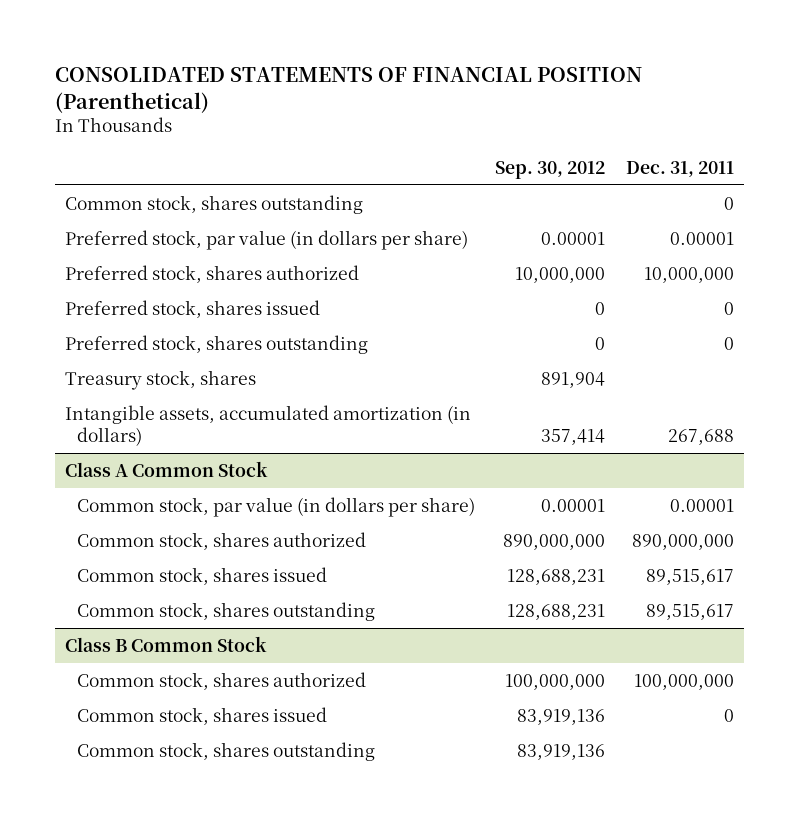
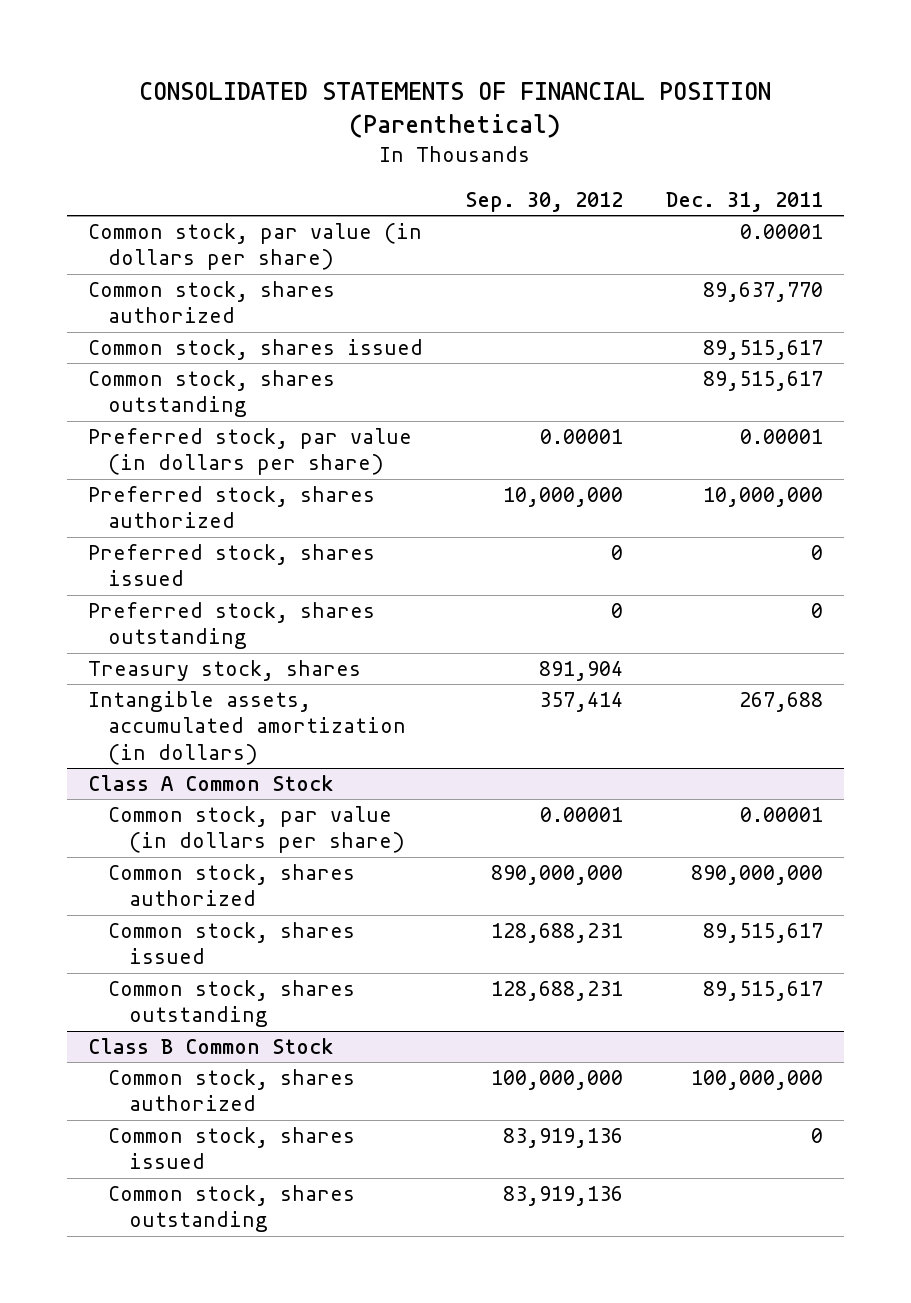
- Common stock, shares outstanding | | 0
+ Common stock, par value (in dollars per share) | | 0.00001
+ Common stock, shares authorized | | 89,637,770
+ Common stock, shares issued | | 89,515,617
+ Common stock, shares outstanding | | 89,515,617

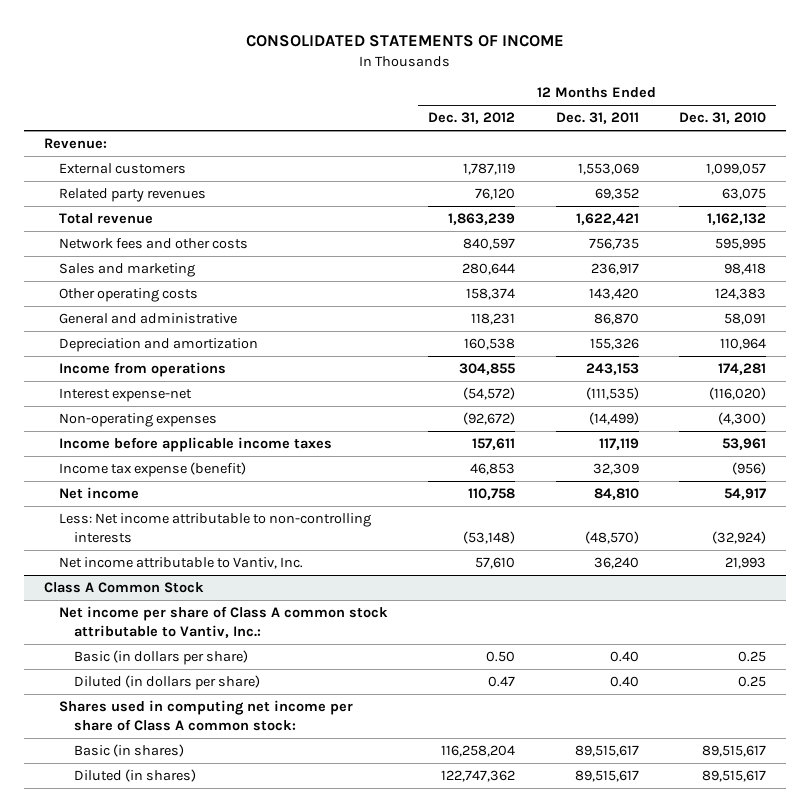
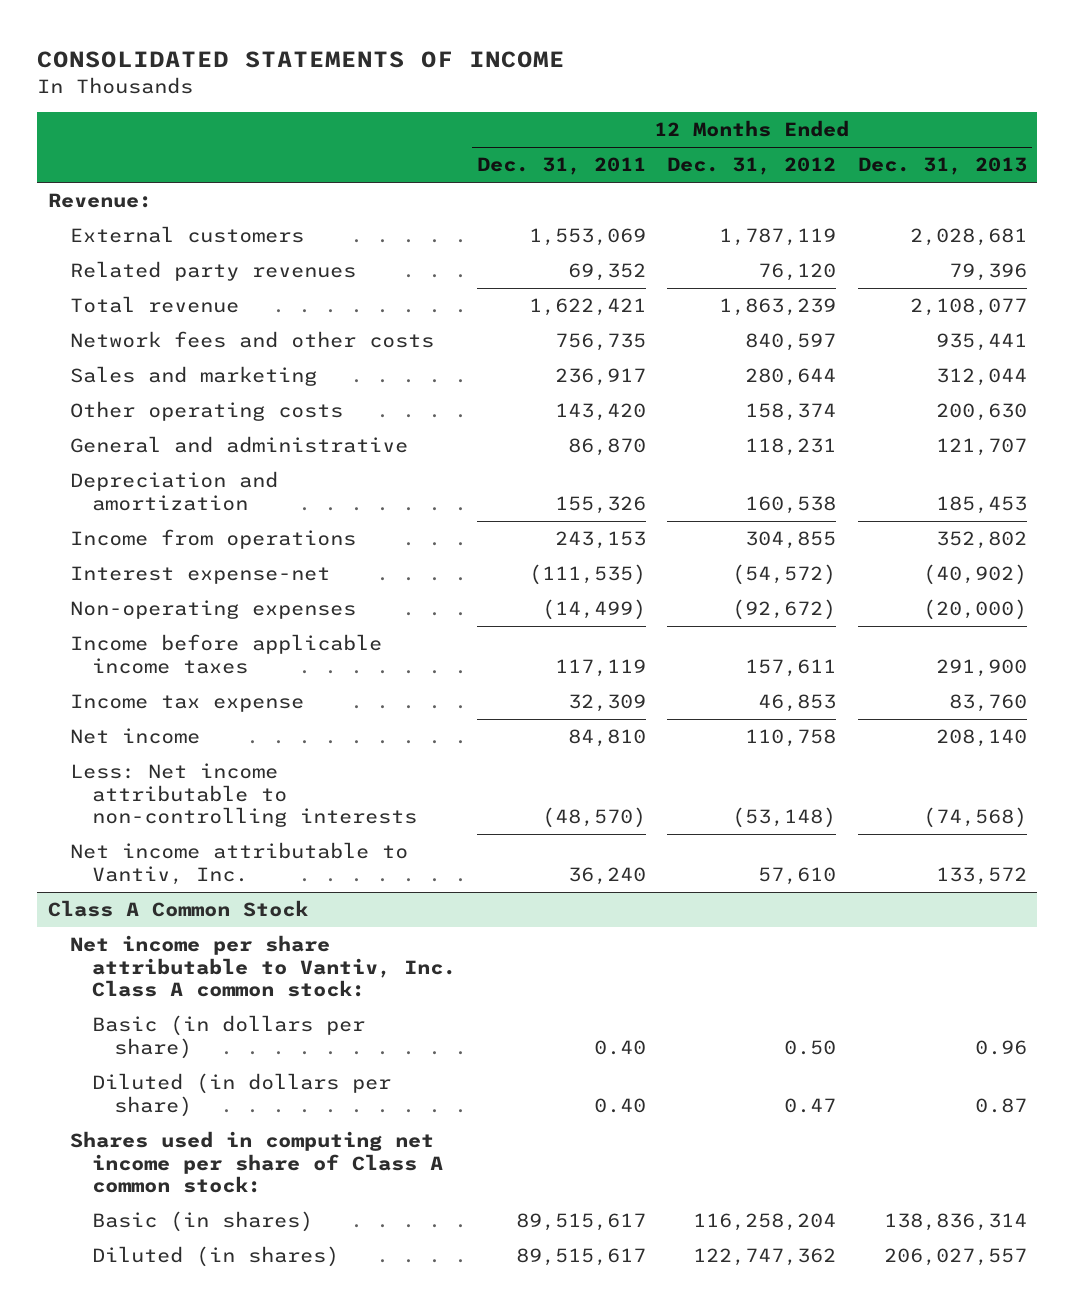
- | 12 Months Ended Dec. 31, 2012 | 12 Months Ended Dec. 31, 2011 | 12 Months Ended Dec. 31, 2010
+ | 12 Months Ended Dec. 31, 2011 | 12 Months Ended Dec. 31, 2012 | 12 Months Ended Dec. 31, 2013
- Income tax expense (benefit) | 46,853 | 32,309 | (956)
+ Income tax expense | 32,309 | 46,853 | 83,760
@ Class A Common Stock
- Net income per share of Class A common stock attributable to Vantiv, Inc.:
+ Net income per share attributable to Vantiv, Inc. Class A common stock:

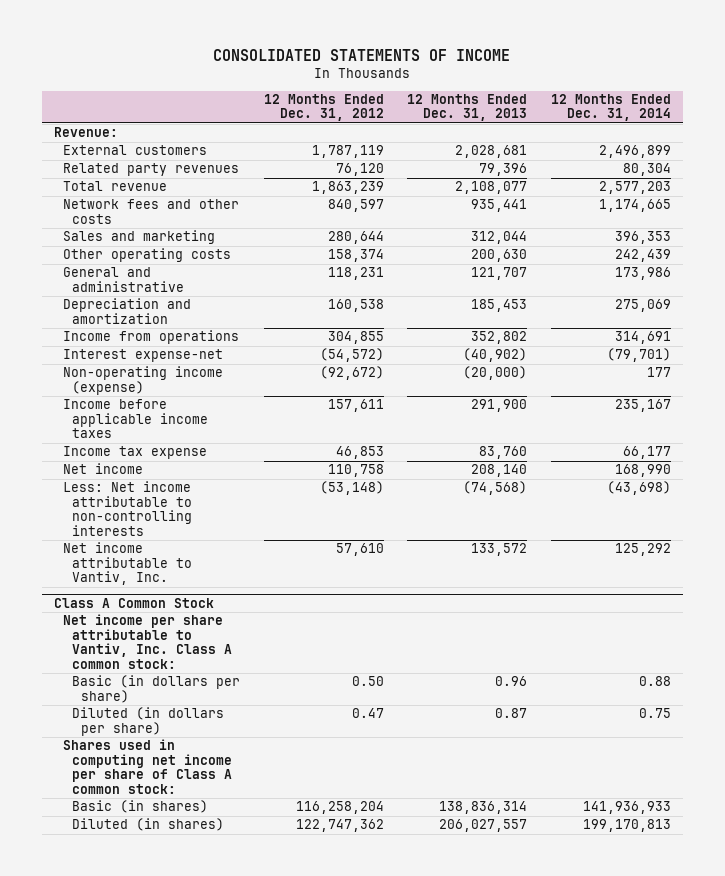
- | 12 Months Ended Dec. 31, 2011 | 12 Months Ended Dec. 31, 2012 | 12 Months Ended Dec. 31, 2013
+ | 12 Months Ended Dec. 31, 2012 | 12 Months Ended Dec. 31, 2013 | 12 Months Ended Dec. 31, 2014
- Non-operating expenses | (14,499) | (92,672) | (20,000)
+ Non-operating income (expense) | (92,672) | (20,000) | 177

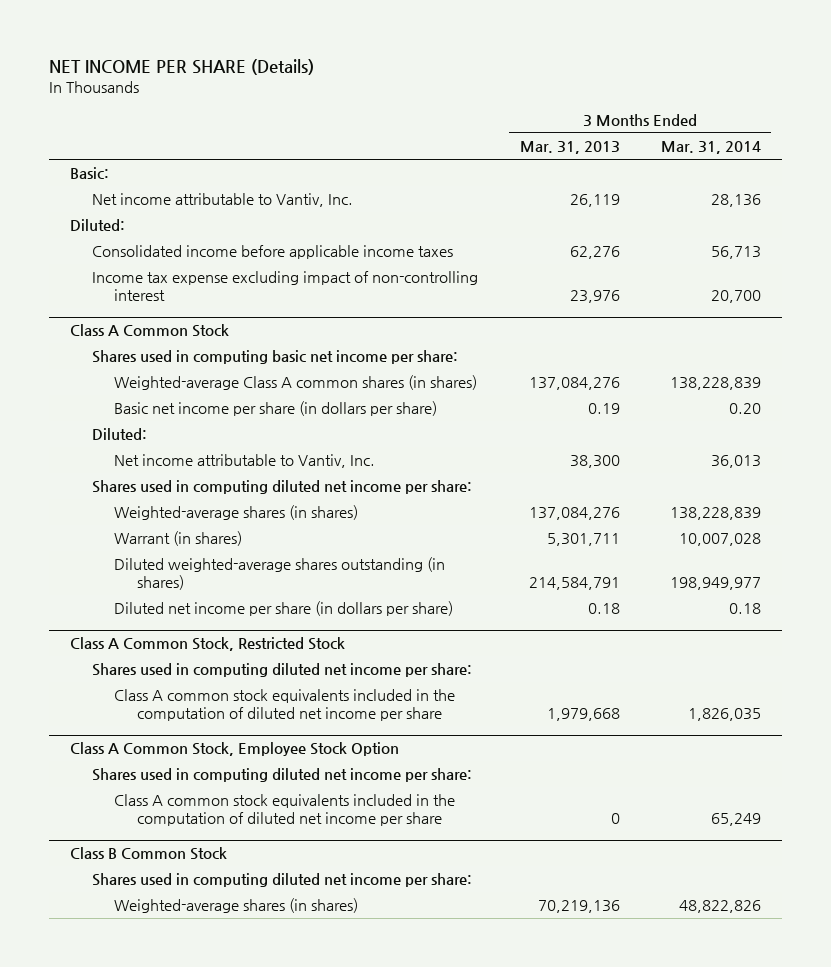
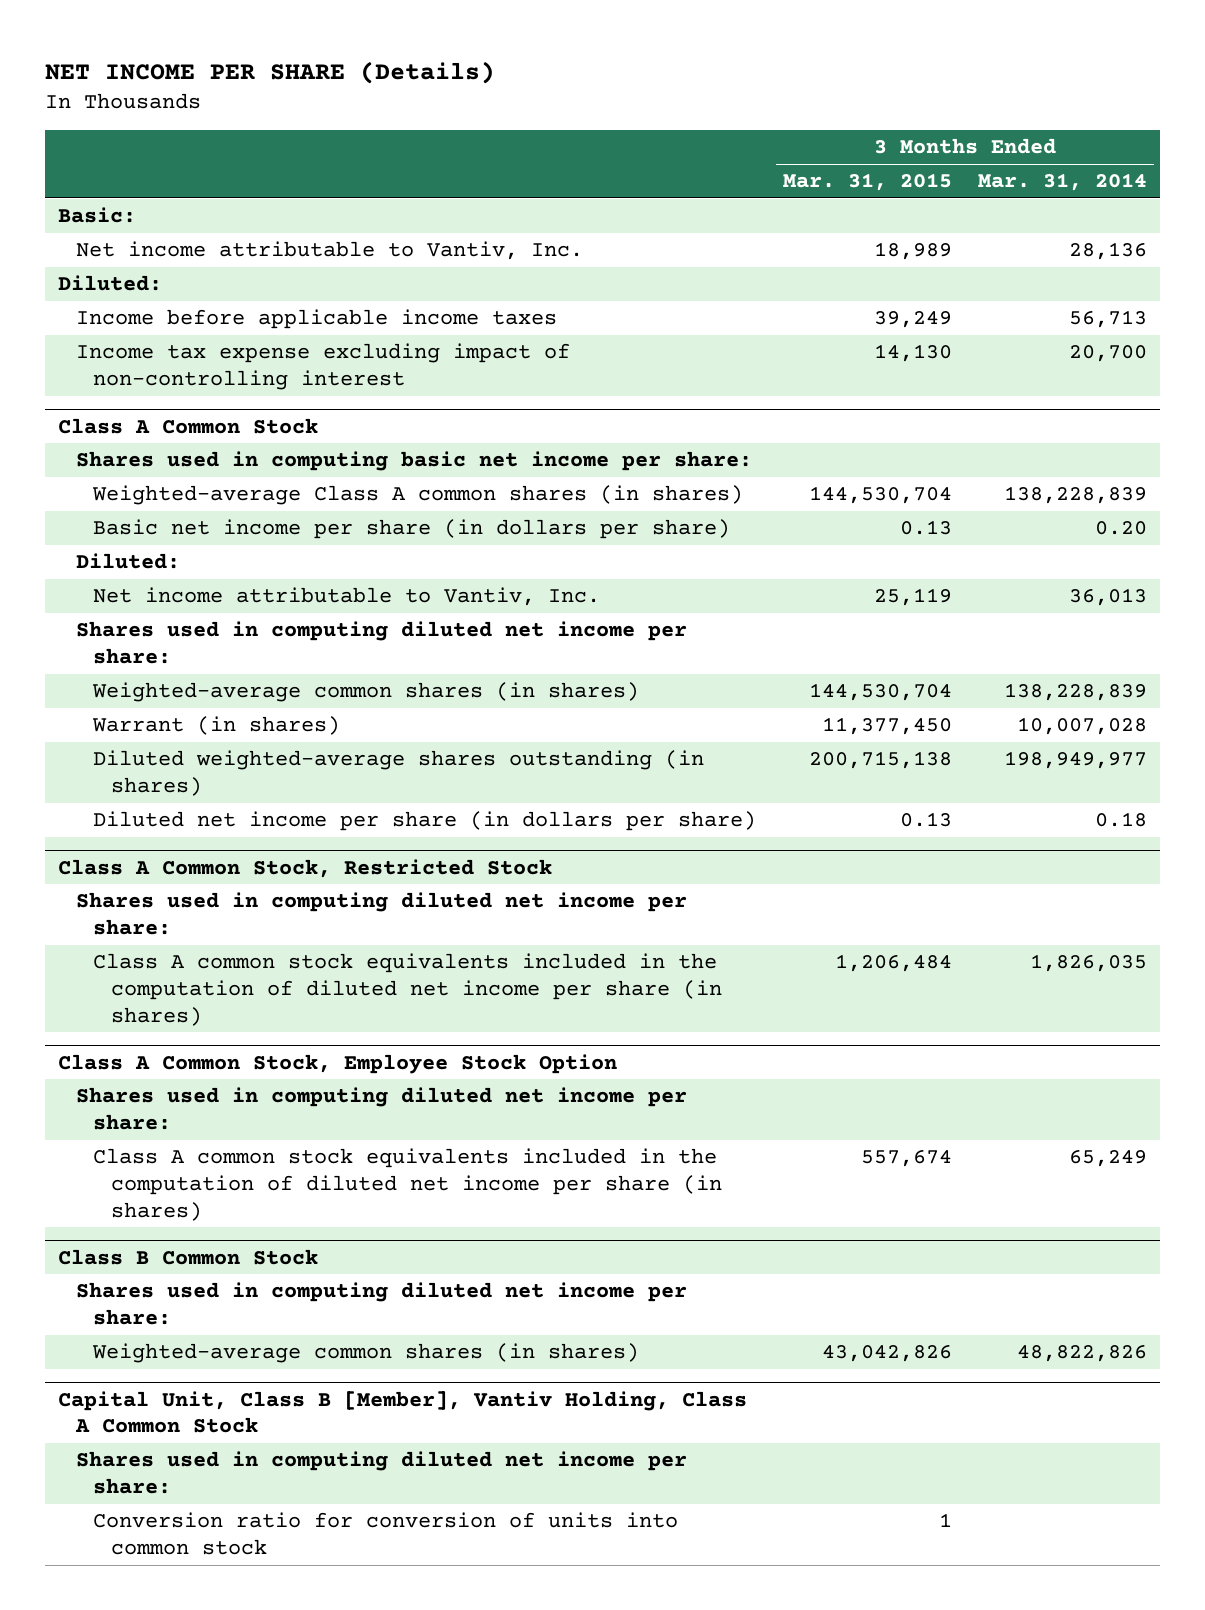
- | 3 Months Ended Mar. 31, 2013 | 3 Months Ended Mar. 31, 2014
+ | 3 Months Ended Mar. 31, 2015 | 3 Months Ended Mar. 31, 2014
- Consolidated income before applicable income taxes | 62,276 | 56,713
+ Income before applicable income taxes | 39,249 | 56,713
@ Class A Common Stock
- Weighted-average shares (in shares) | 137,084,276 | 138,228,839
+ Weighted-average common shares (in shares) | 144,530,704 | 138,228,839
@ Class A Common Stock, Restricted Stock
- Class A common stock equivalents included in the computation of diluted net income per share | 1,979,668 | 1,826,035
+ Class A common stock equivalents included in the computation of diluted net income per share (in shares) | 1,206,484 | 1,826,035
@ Class A Common Stock, Employee Stock Option
- Class A common stock equivalents included in the computation of diluted net income per share | 0 | 65,249
+ Class A common stock equivalents included in the computation of diluted net income per share (in shares) | 557,674 | 65,249
@ Class B Common Stock
- Weighted-average shares (in shares) | 70,219,136 | 48,822,826
+ Weighted-average common shares (in shares) | 43,042,826 | 48,822,826
+ Capital Unit, Class B [Member], Vantiv Holding, Class A Common Stock
+ Shares used in computing diluted net income per share:
+ Conversion ratio for conversion of units into common stock | 1 |

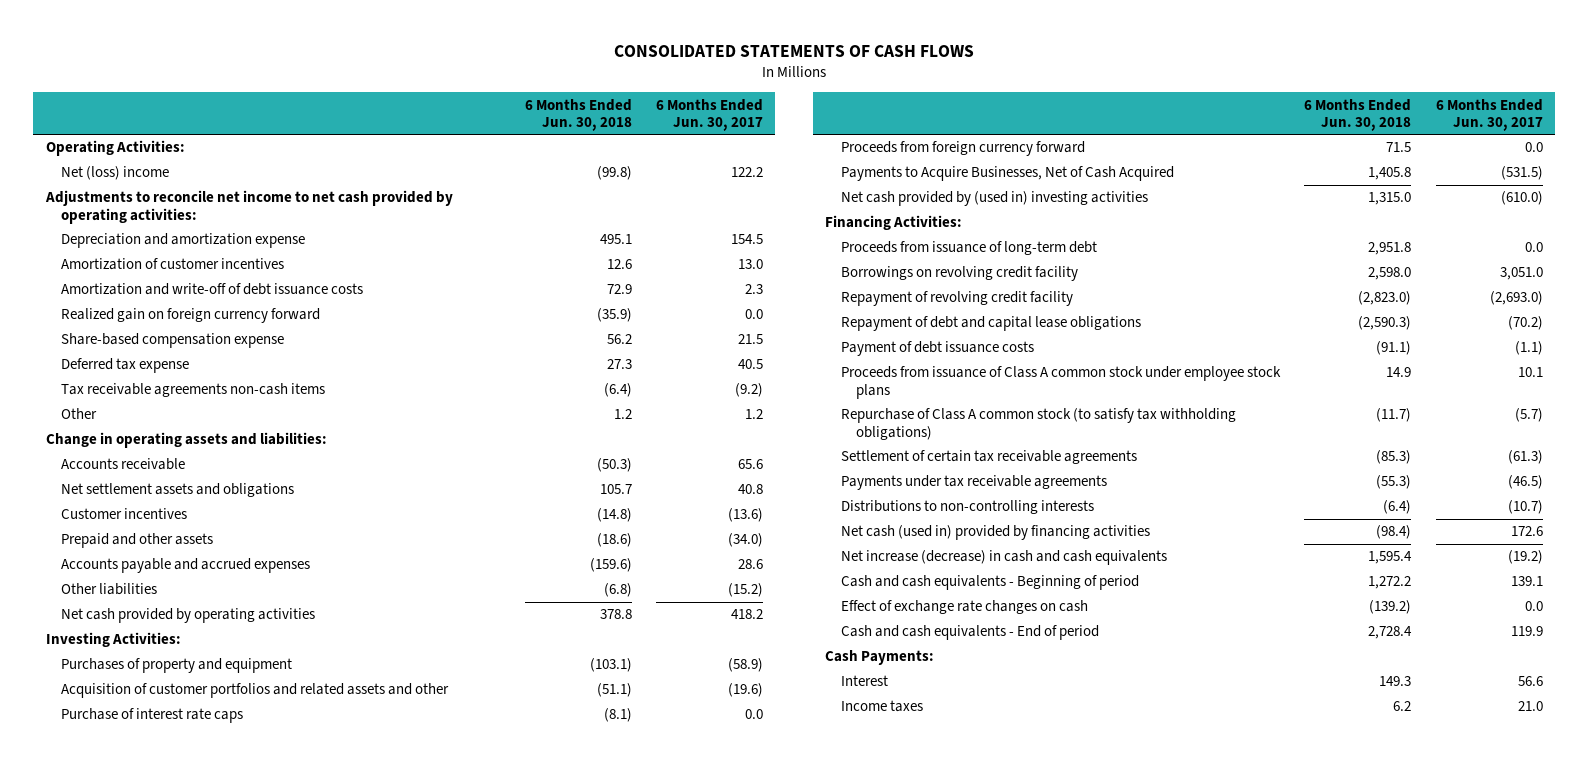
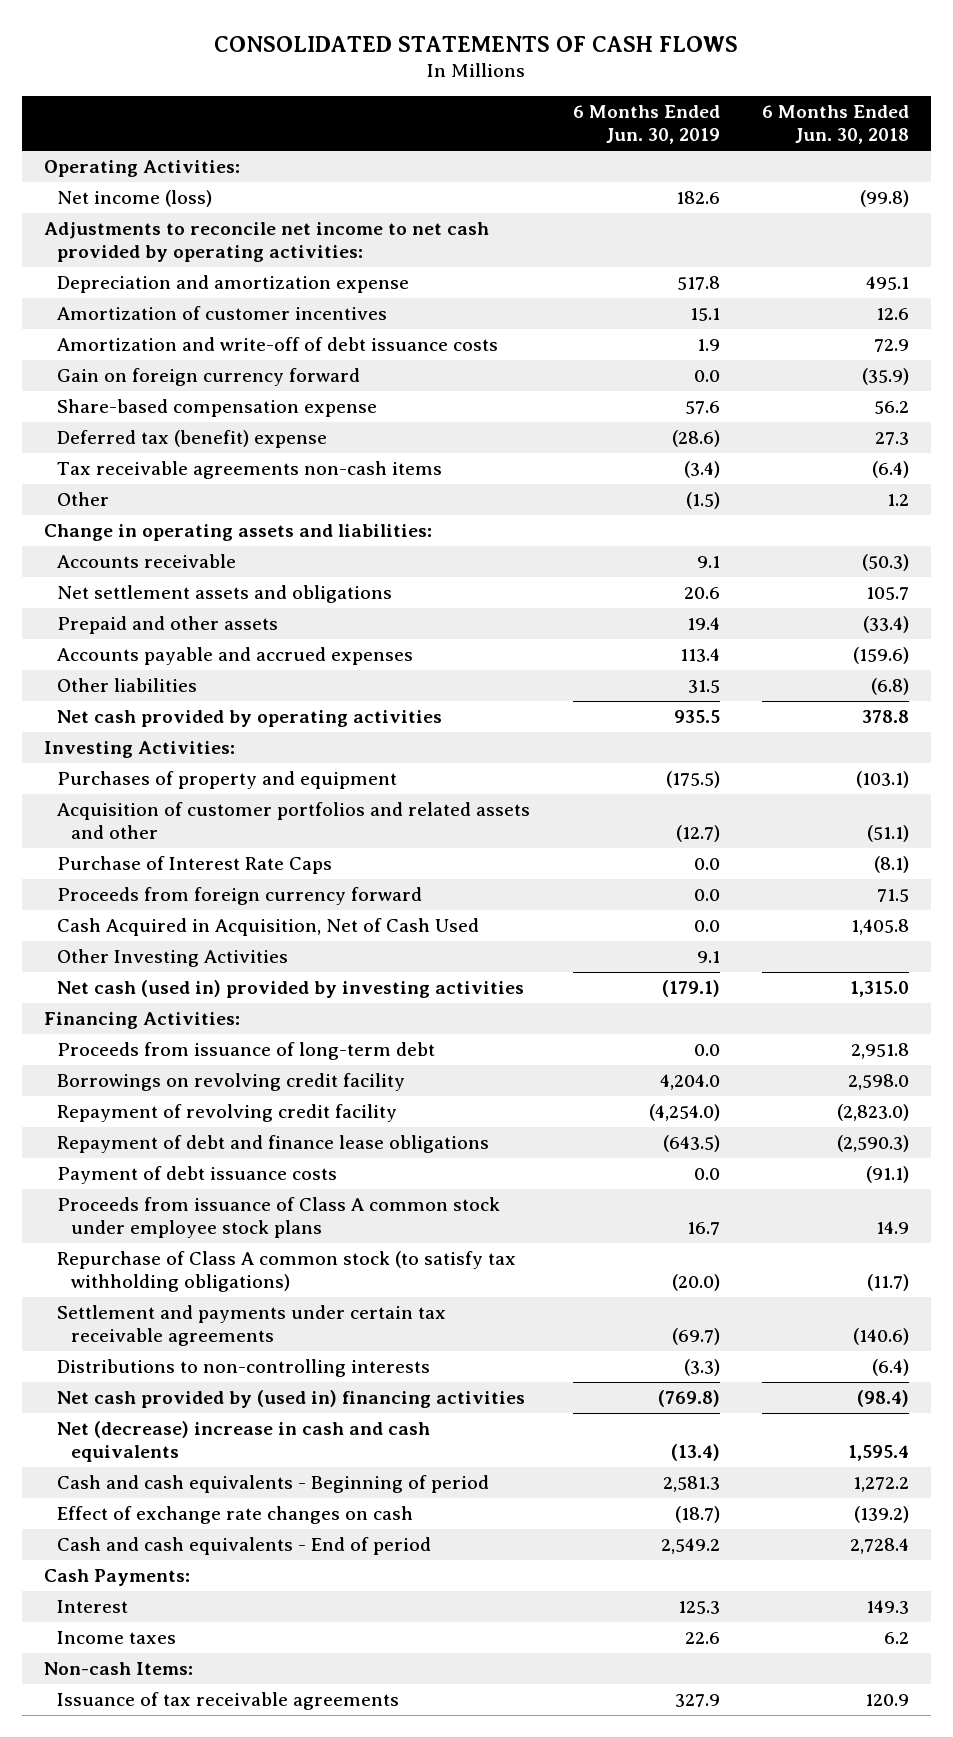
- | 6 Months Ended Jun. 30, 2018 | 6 Months Ended Jun. 30, 2017
+ | 6 Months Ended Jun. 30, 2019 | 6 Months Ended Jun. 30, 2018
- Net (loss) income | (99.8) | 122.2
+ Net income (loss) | 182.6 | (99.8)
- Realized gain on foreign currency forward | (35.9) | 0.0
+ Gain on foreign currency forward | 0.0 | (35.9)
- Deferred tax expense | 27.3 | 40.5
+ Deferred tax (benefit) expense | (28.6) | 27.3
- Customer incentives | (14.8) | (13.6)
- Prepaid and other assets | (18.6) | (34.0)
+ Prepaid and other assets | 19.4 | (33.4)
- Purchase of interest rate caps | (8.1) | 0.0
+ Purchase of Interest Rate Caps | 0.0 | (8.1)
- Payments to Acquire Businesses, Net of Cash Acquired | 1,405.8 | (531.5)
- Net cash provided by (used in) investing activities | 1,315.0 | (610.0)
+ Cash Acquired in Acquisition, Net of Cash Used | 0.0 | 1,405.8
+ Other Investing Activities | 9.1 |
+ Net cash (used in) provided by investing activities | (179.1) | 1,315.0
- Repayment of debt and capital lease obligations | (2,590.3) | (70.2)
+ Repayment of debt and finance lease obligations | (643.5) | (2,590.3)
- Settlement of certain tax receivable agreements | (85.3) | (61.3)
- Payments under tax receivable agreements | (55.3) | (46.5)
+ Settlement and payments under certain tax receivable agreements | (69.7) | (140.6)
- Net cash (used in) provided by financing activities | (98.4) | 172.6
- Net increase (decrease) in cash and cash equivalents | 1,595.4 | (19.2)
+ Net cash provided by (used in) financing activities | (769.8) | (98.4)
+ Net (decrease) increase in cash and cash equivalents | (13.4) | 1,595.4
+ Non-cash Items:
+ Issuance of tax receivable agreements | 327.9 | 120.9

